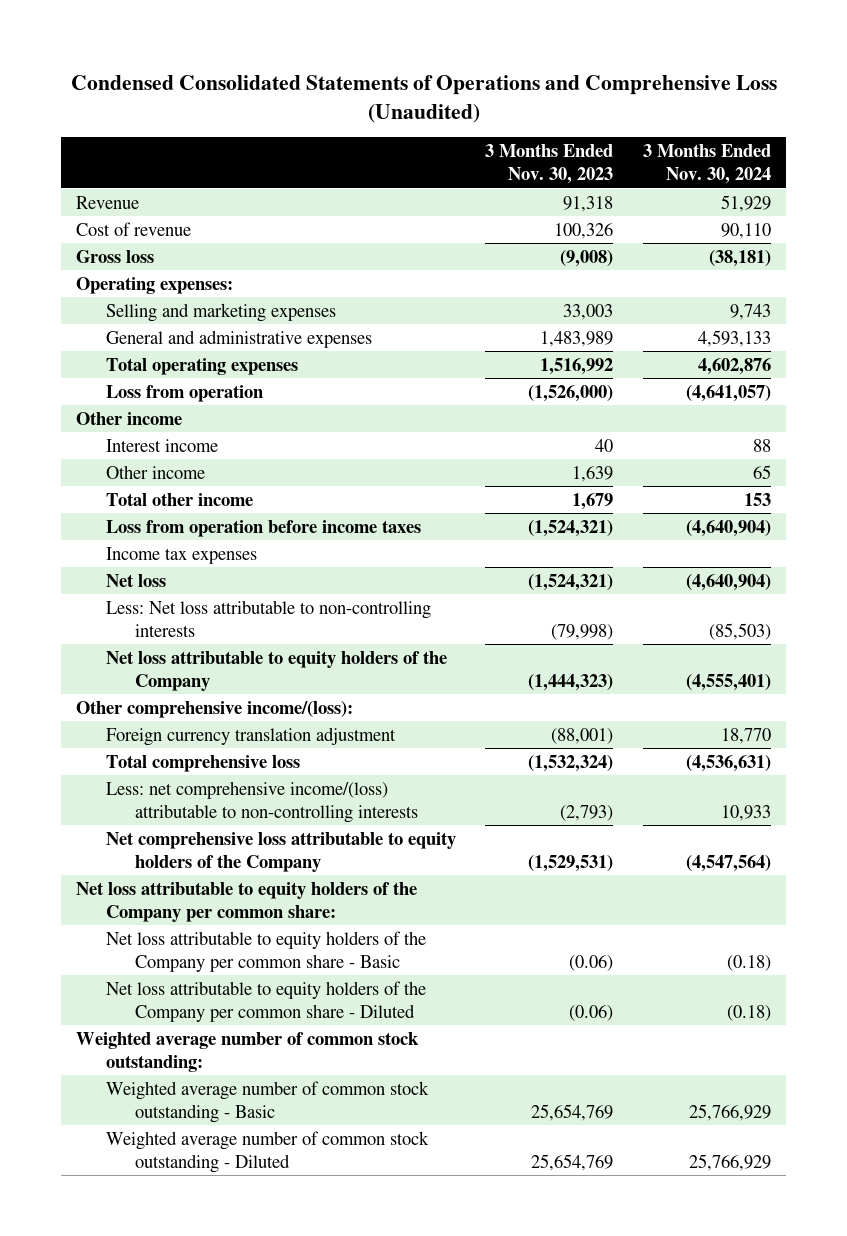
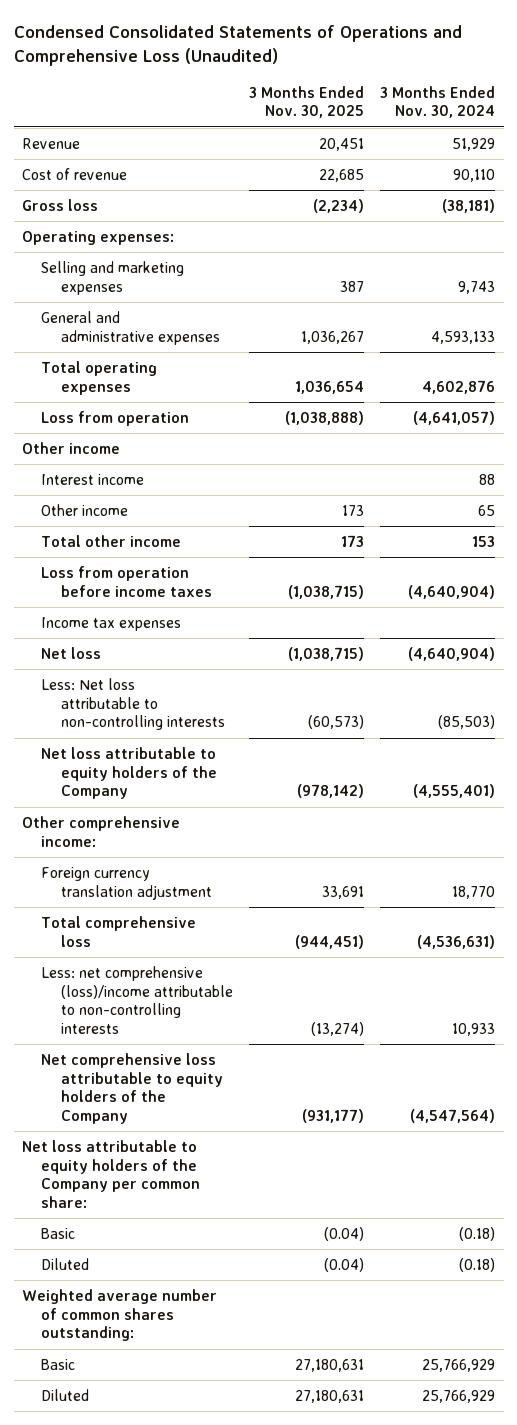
- | 3 Months Ended Nov. 30, 2023 | 3 Months Ended Nov. 30, 2024
+ | 3 Months Ended Nov. 30, 2025 | 3 Months Ended Nov. 30, 2024
- Other comprehensive income/(loss):
+ Other comprehensive income:
- Less: net comprehensive income/(loss) attributable to non-controlling interests | (2,793) | 10,933
+ Less: net comprehensive (loss)/income attributable to non-controlling interests | (13,274) | 10,933
- Net loss attributable to equity holders of the Company per common share - Basic | (0.06) | (0.18)
- Net loss attributable to equity holders of the Company per common share - Diluted | (0.06) | (0.18)
- Weighted average number of common stock outstanding:
- Weighted average number of common stock outstanding - Basic | 25,654,769 | 25,766,929
- Weighted average number of common stock outstanding - Diluted | 25,654,769 | 25,766,929
+ Basic | (0.04) | (0.18)
+ Diluted | (0.04) | (0.18)
+ Weighted average number of common shares outstanding:
+ Basic | 27,180,631 | 25,766,929
+ Diluted | 27,180,631 | 25,766,929

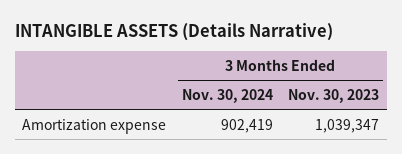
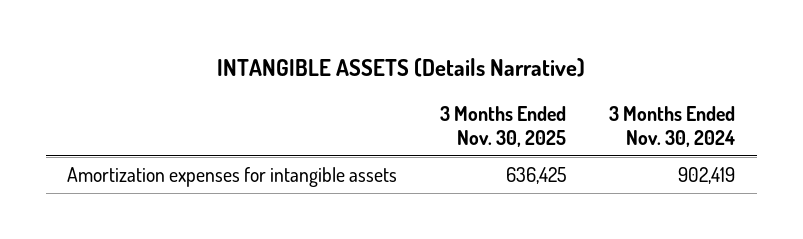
- | 3 Months Ended Nov. 30, 2024 | 3 Months Ended Nov. 30, 2023
+ | 3 Months Ended Nov. 30, 2025 | 3 Months Ended Nov. 30, 2024
- Amortization expense | 902,419 | 1,039,347
+ Amortization expenses for intangible assets | 636,425 | 902,419

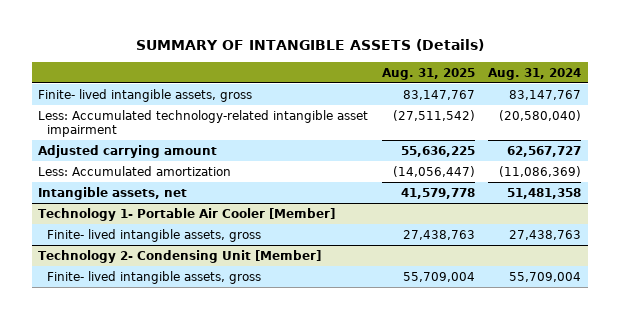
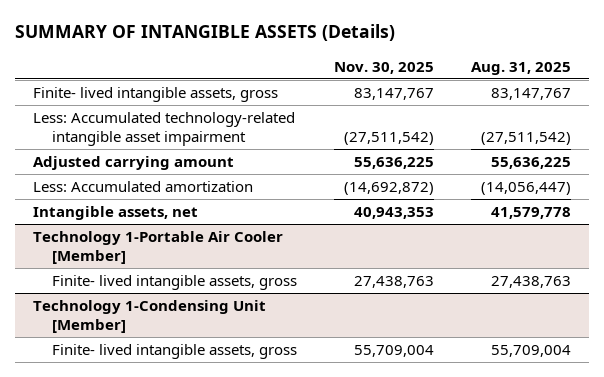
- | Aug. 31, 2025 | Aug. 31, 2024
+ | Nov. 30, 2025 | Aug. 31, 2025
- Technology 1- Portable Air Cooler [Member]
+ Technology 1-Portable Air Cooler [Member]
- Technology 2- Condensing Unit [Member]
+ Technology 1-Condensing Unit [Member]

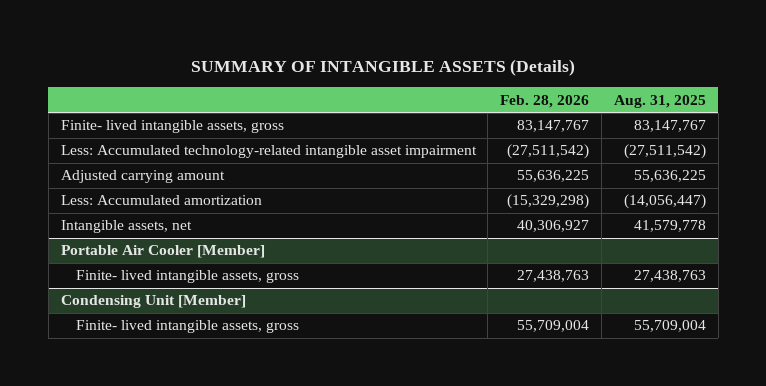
- | Nov. 30, 2025 | Aug. 31, 2025
+ | Feb. 28, 2026 | Aug. 31, 2025
- Technology 1-Portable Air Cooler [Member]
+ Portable Air Cooler [Member]
- Technology 1-Condensing Unit [Member]
+ Condensing Unit [Member]

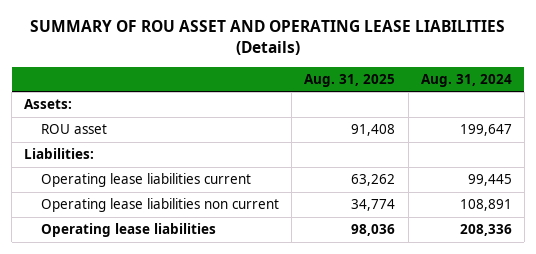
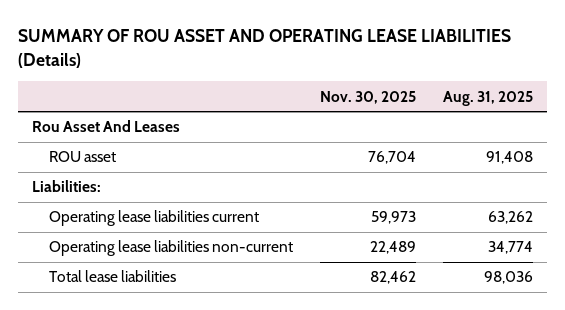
- | Aug. 31, 2025 | Aug. 31, 2024
+ | Nov. 30, 2025 | Aug. 31, 2025
- Assets:
+ Rou Asset And Leases
- Operating lease liabilities non current | 34,774 | 108,891
- Operating lease liabilities | 98,036 | 208,336
+ Operating lease liabilities non-current | 22,489 | 34,774
+ Total lease liabilities | 82,462 | 98,036

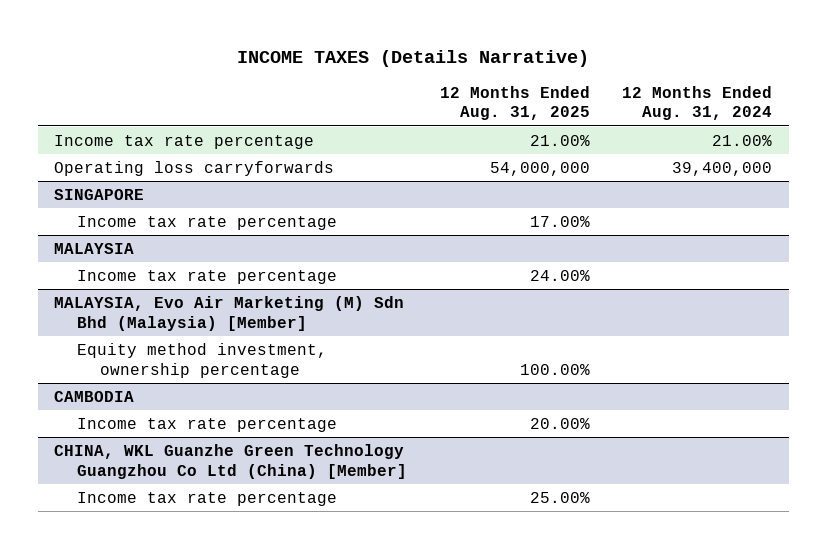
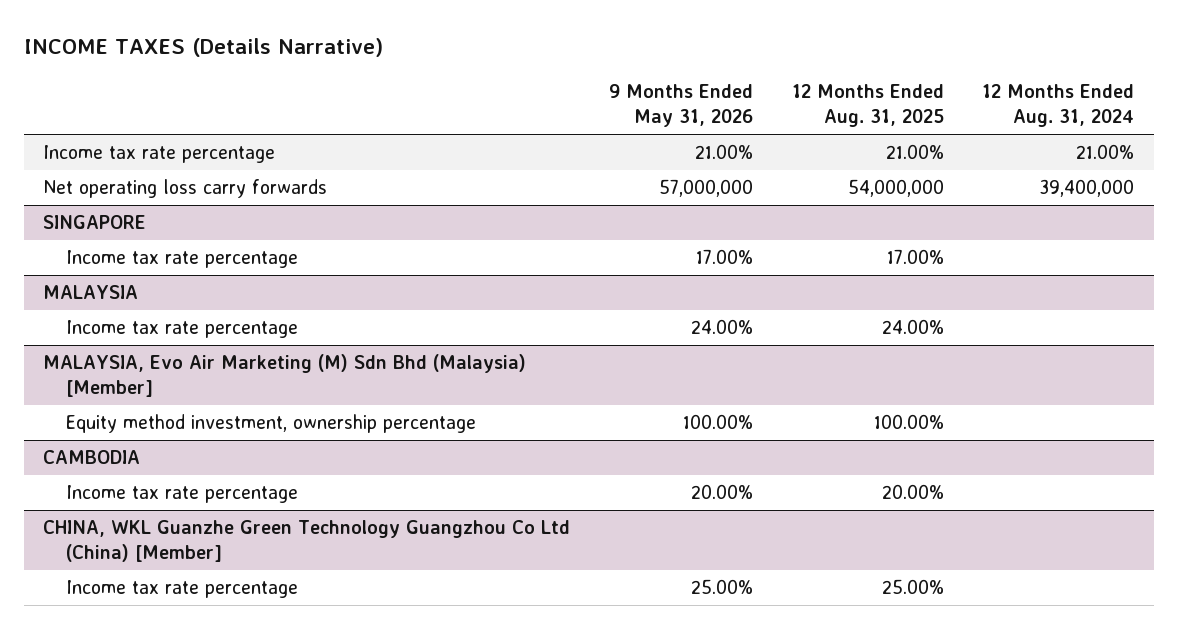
- | 12 Months Ended Aug. 31, 2025 | 12 Months Ended Aug. 31, 2024
+ | 9 Months Ended May 31, 2026 | 12 Months Ended Aug. 31, 2025 | 12 Months Ended Aug. 31, 2024
- Operating loss carryforwards | 54,000,000 | 39,400,000
+ Net operating loss carry forwards | 57,000,000 | 54,000,000 | 39,400,000

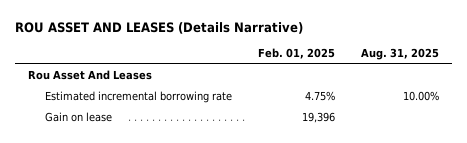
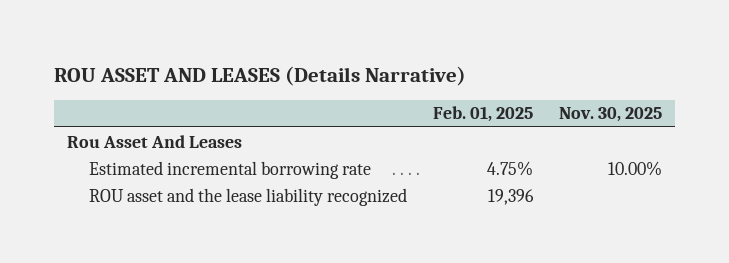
- | Feb. 01, 2025 | Aug. 31, 2025
+ | Feb. 01, 2025 | Nov. 30, 2025
- Gain on lease | 19,396 |
+ ROU asset and the lease liability recognized | 19,396 |

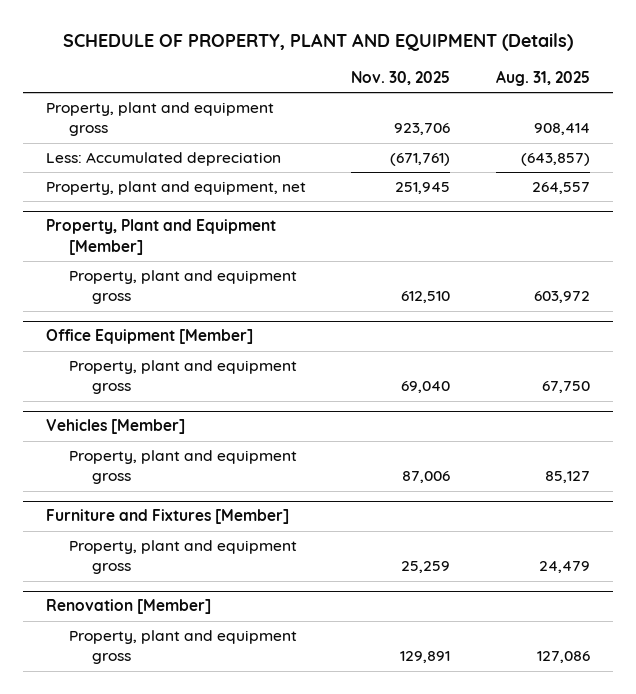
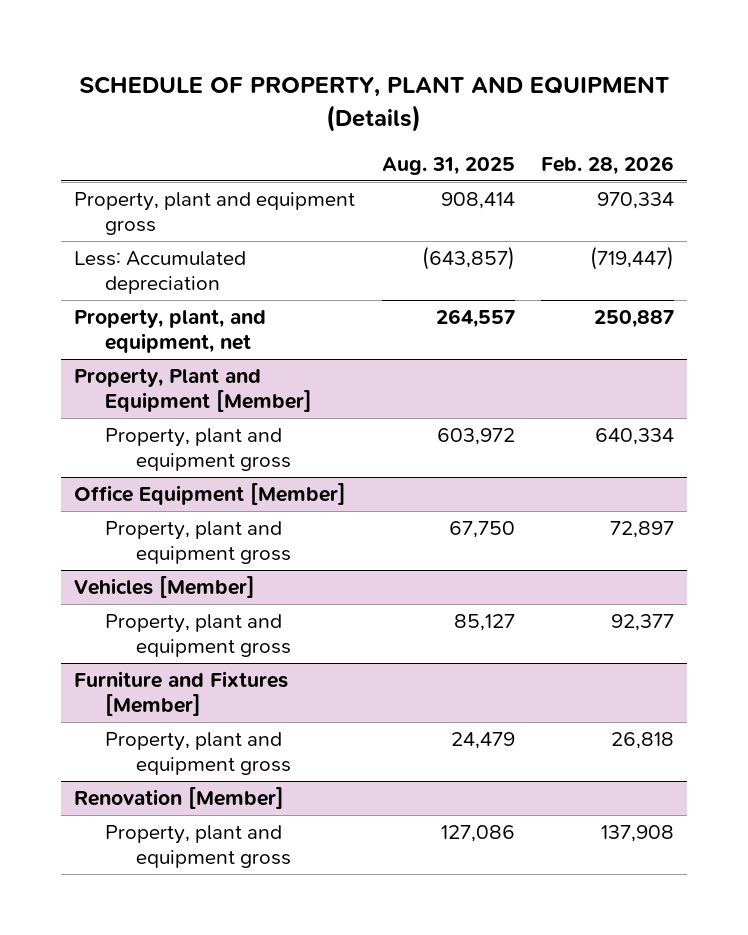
- | Nov. 30, 2025 | Aug. 31, 2025
+ | Aug. 31, 2025 | Feb. 28, 2026
- Property, plant and equipment, net | 251,945 | 264,557
+ Property, plant, and equipment, net | 264,557 | 250,887

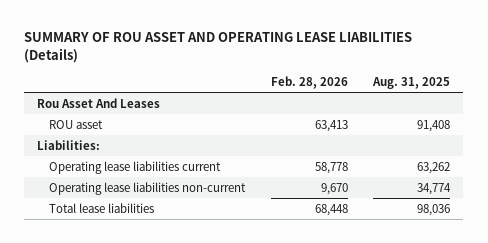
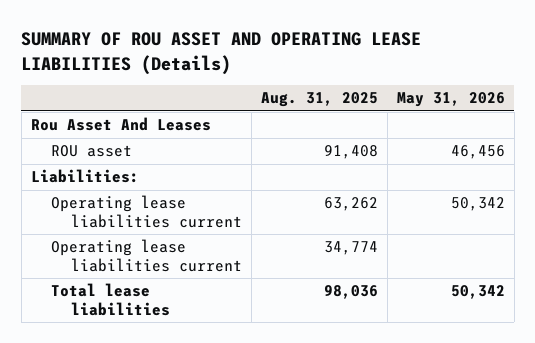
- | Feb. 28, 2026 | Aug. 31, 2025
+ | Aug. 31, 2025 | May 31, 2026
- Operating lease liabilities non-current | 9,670 | 34,774
+ Operating lease liabilities current | 34,774 |

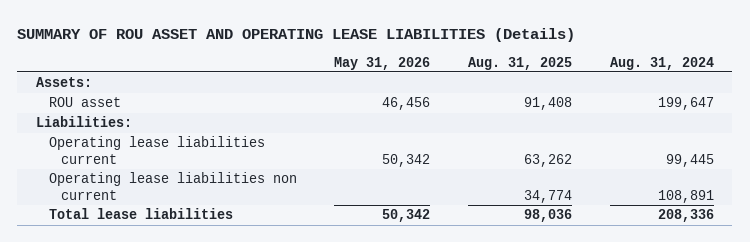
- | Aug. 31, 2025 | May 31, 2026
+ | May 31, 2026 | Aug. 31, 2025 | Aug. 31, 2024
- Rou Asset And Leases
+ Assets:
- Operating lease liabilities current | 34,774 |
+ Operating lease liabilities non current | | 34,774 | 108,891

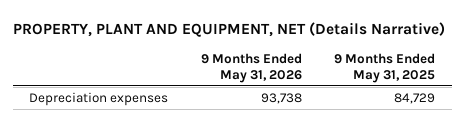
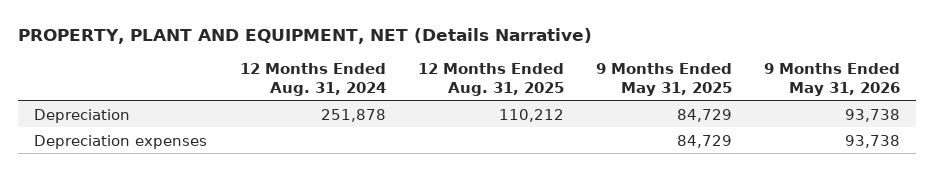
- | 9 Months Ended May 31, 2026 | 9 Months Ended May 31, 2025
+ | 12 Months Ended Aug. 31, 2024 | 12 Months Ended Aug. 31, 2025 | 9 Months Ended May 31, 2025 | 9 Months Ended May 31, 2026
+ Depreciation | 251,878 | 110,212 | 84,729 | 93,738

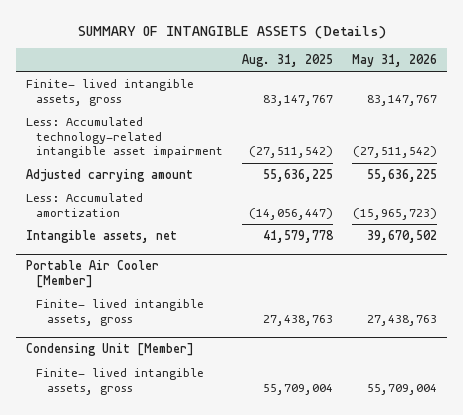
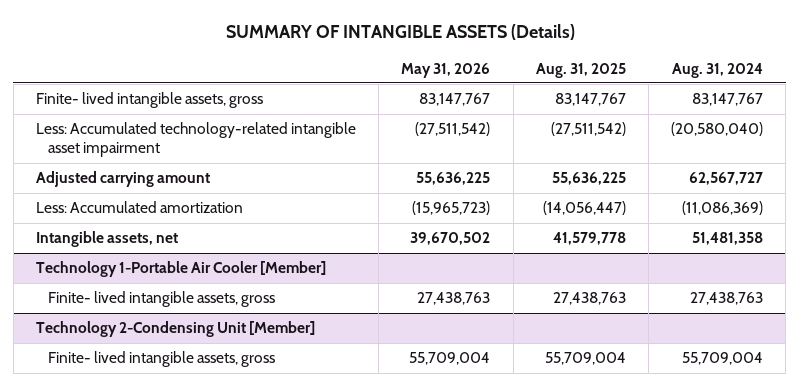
- | Aug. 31, 2025 | May 31, 2026
+ | May 31, 2026 | Aug. 31, 2025 | Aug. 31, 2024
- Portable Air Cooler [Member]
+ Technology 1-Portable Air Cooler [Member]
- Condensing Unit [Member]
+ Technology 2-Condensing Unit [Member]

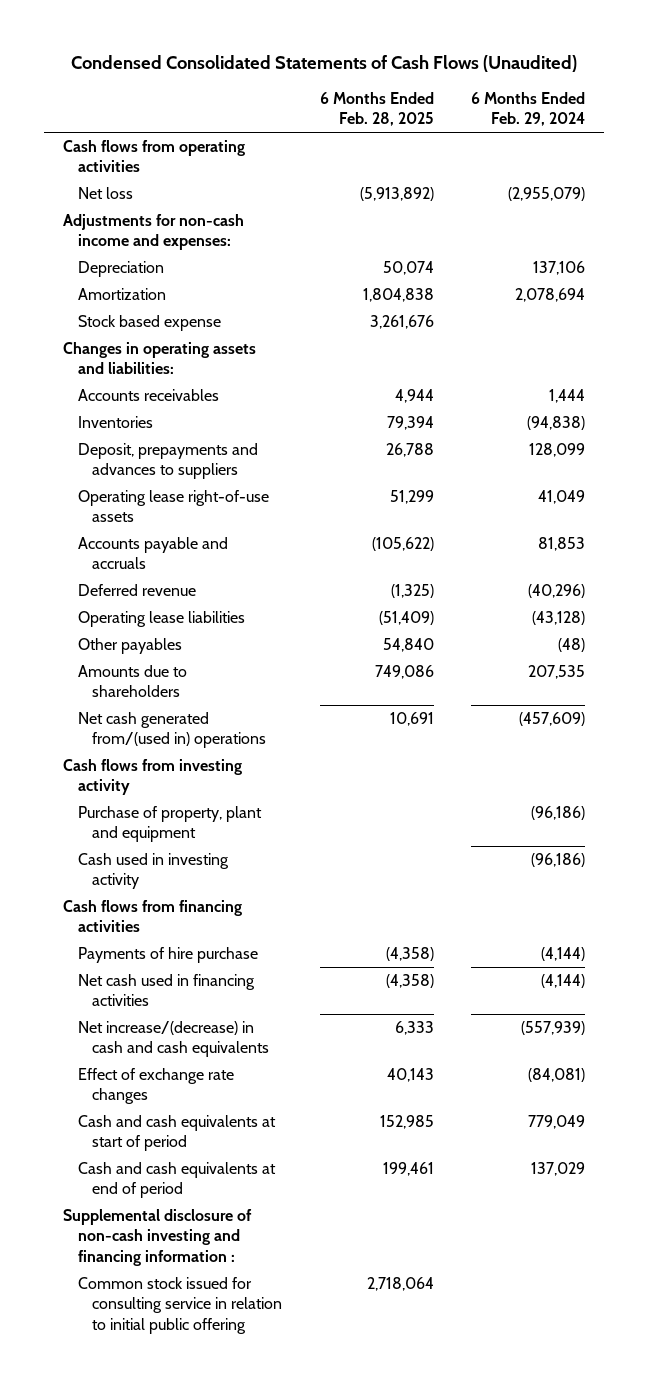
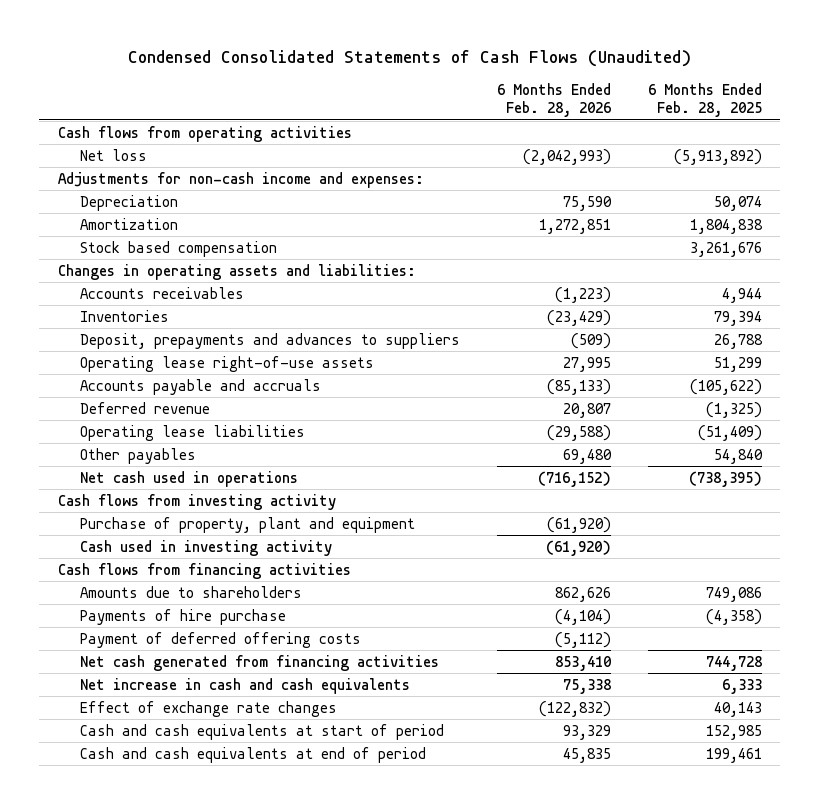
- | 6 Months Ended Feb. 28, 2025 | 6 Months Ended Feb. 29, 2024
+ | 6 Months Ended Feb. 28, 2026 | 6 Months Ended Feb. 28, 2025
- Stock based expense | 3,261,676 |
+ Stock based compensation | | 3,261,676
- Net cash generated from/(used in) operations | 10,691 | (457,609)
+ Net cash used in operations | (716,152) | (738,395)
moved down: Amounts due to shareholders | 862,626 | 749,086
- Net cash used in financing activities | (4,358) | (4,144)
- Net increase/(decrease) in cash and cash equivalents | 6,333 | (557,939)
+ Payment of deferred offering costs | (5,112) |
+ Net cash generated from financing activities | 853,410 | 744,728
+ Net increase in cash and cash equivalents | 75,338 | 6,333
- Supplemental disclosure of non-cash investing and financing information :
- Common stock issued for consulting service in relation to initial public offering | 2,718,064 |

